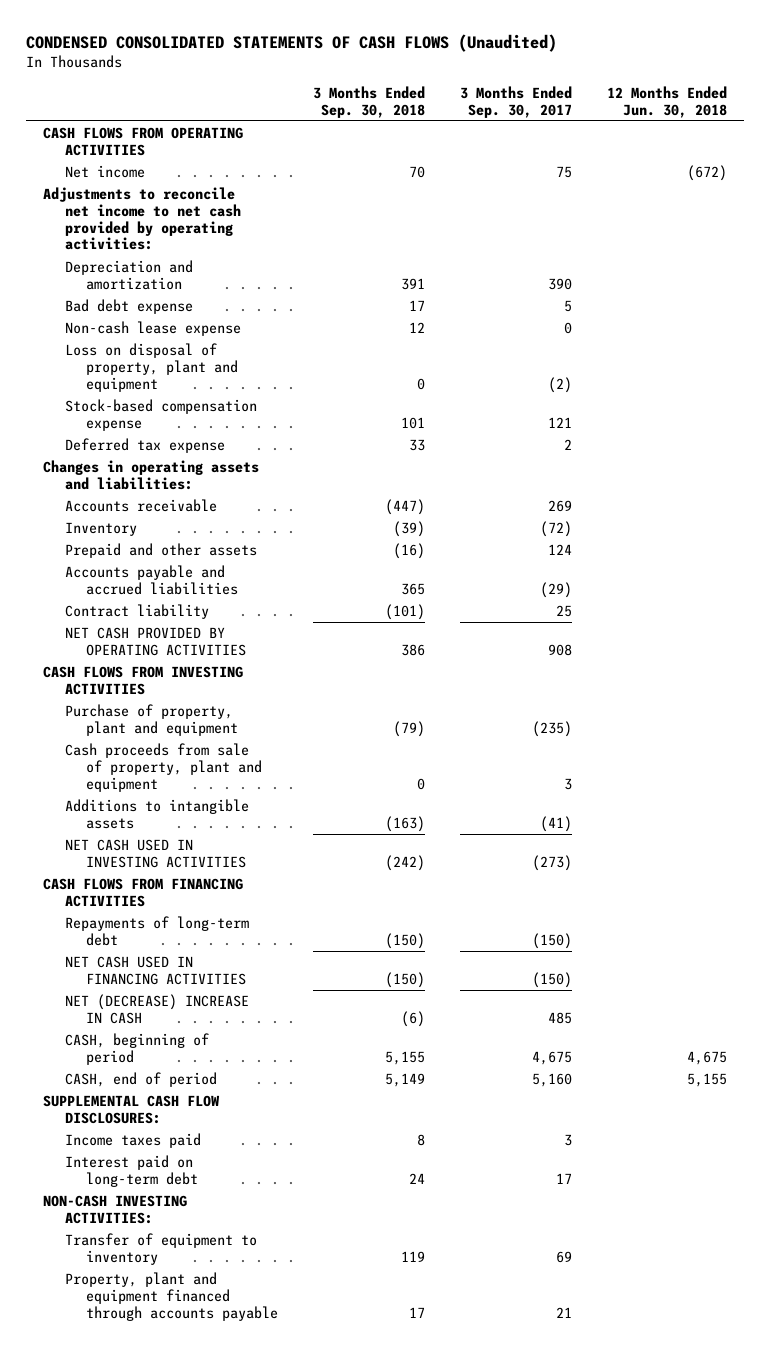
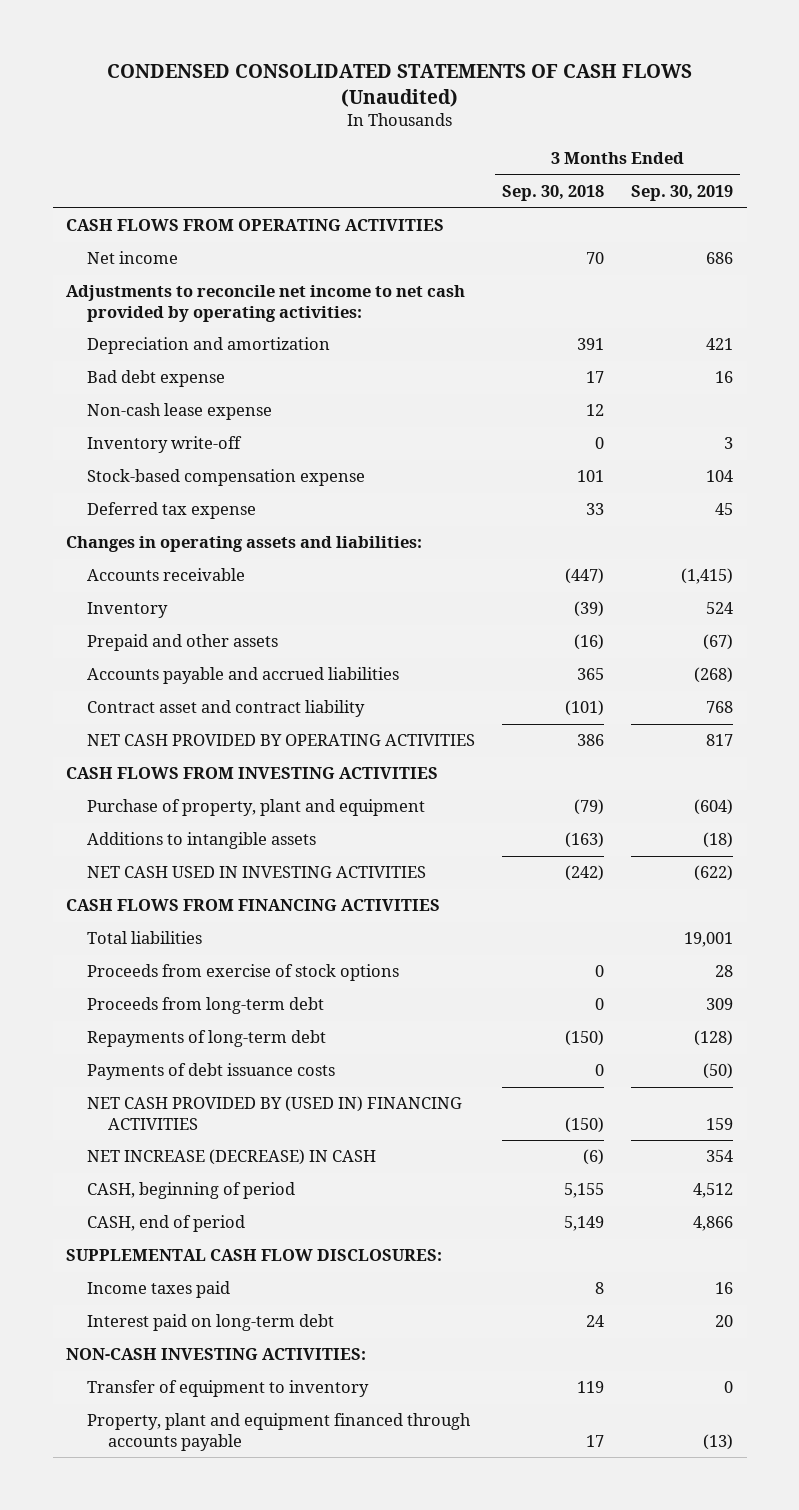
- | 3 Months Ended Sep. 30, 2018 | 3 Months Ended Sep. 30, 2017 | 12 Months Ended Jun. 30, 2018
+ | 3 Months Ended Sep. 30, 2018 | 3 Months Ended Sep. 30, 2019
- Loss on disposal of property, plant and equipment | 0 | (2) |
+ Inventory write-off | 0 | 3
- Contract liability | (101) | 25 |
+ Contract asset and contract liability | (101) | 768
- Cash proceeds from sale of property, plant and equipment | 0 | 3 |
+ Total liabilities | | 19,001
+ Proceeds from exercise of stock options | 0 | 28
+ Proceeds from long-term debt | 0 | 309
- NET CASH USED IN FINANCING ACTIVITIES | (150) | (150) |
- NET (DECREASE) INCREASE IN CASH | (6) | 485 |
+ Payments of debt issuance costs | 0 | (50)
+ NET CASH PROVIDED BY (USED IN) FINANCING ACTIVITIES | (150) | 159
+ NET INCREASE (DECREASE) IN CASH | (6) | 354

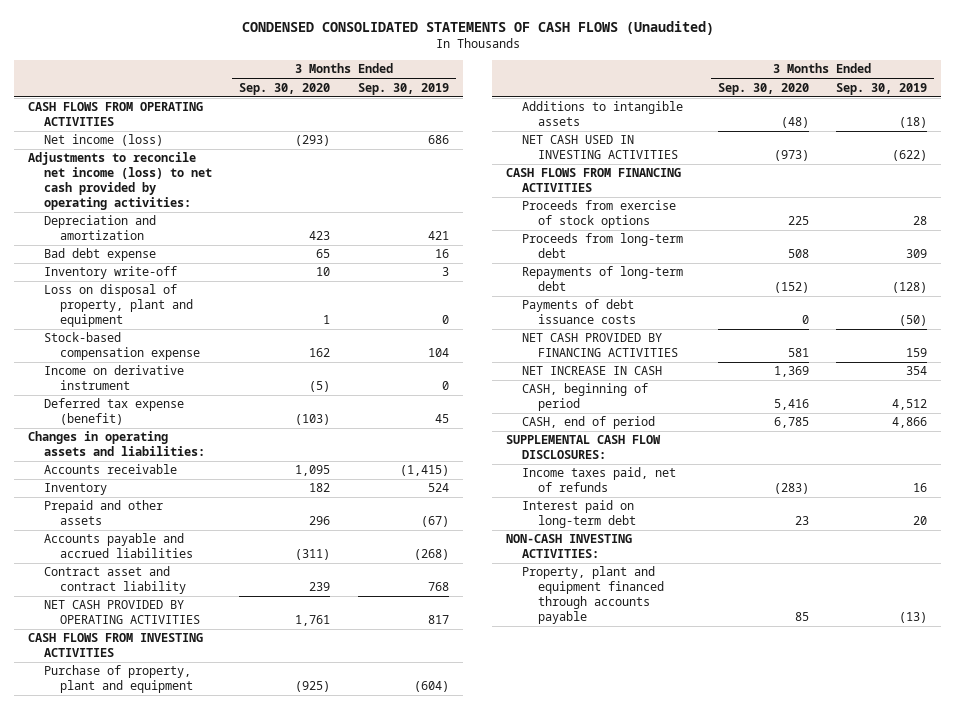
- | 3 Months Ended Sep. 30, 2018 | 3 Months Ended Sep. 30, 2019
+ | 3 Months Ended Sep. 30, 2020 | 3 Months Ended Sep. 30, 2019
- Net income | 70 | 686
- Adjustments to reconcile net income to net cash provided by operating activities:
+ Net income (loss) | (293) | 686
+ Adjustments to reconcile net income (loss) to net cash provided by operating activities:
- Non-cash lease expense | 12 |
+ Loss on disposal of property, plant and equipment | 1 | 0
- Deferred tax expense | 33 | 45
+ Income on derivative instrument | (5) | 0
+ Deferred tax expense (benefit) | (103) | 45
- Total liabilities | | 19,001
- NET CASH PROVIDED BY (USED IN) FINANCING ACTIVITIES | (150) | 159
- NET INCREASE (DECREASE) IN CASH | (6) | 354
+ NET CASH PROVIDED BY FINANCING ACTIVITIES | 581 | 159
+ NET INCREASE IN CASH | 1,369 | 354
- Income taxes paid | 8 | 16
+ Income taxes paid, net of refunds | (283) | 16
- Transfer of equipment to inventory | 119 | 0

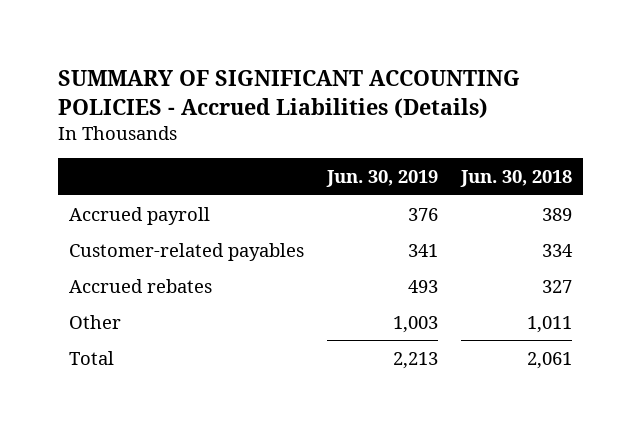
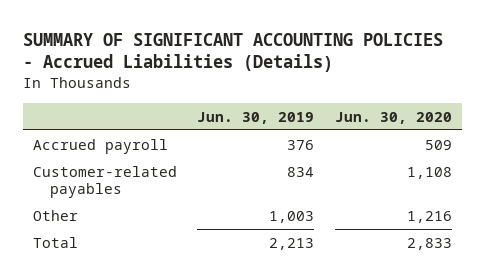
- | Jun. 30, 2019 | Jun. 30, 2018
+ | Jun. 30, 2019 | Jun. 30, 2020
- Customer-related payables | 341 | 334
- Accrued rebates | 493 | 327
+ Customer-related payables | 834 | 1,108

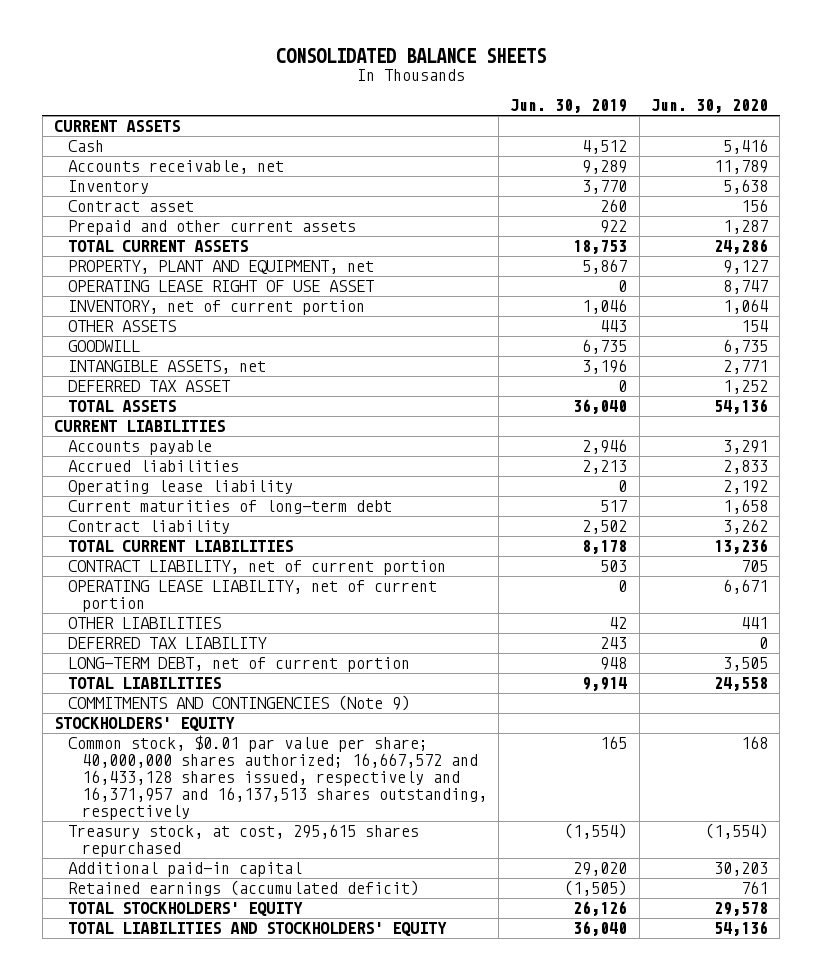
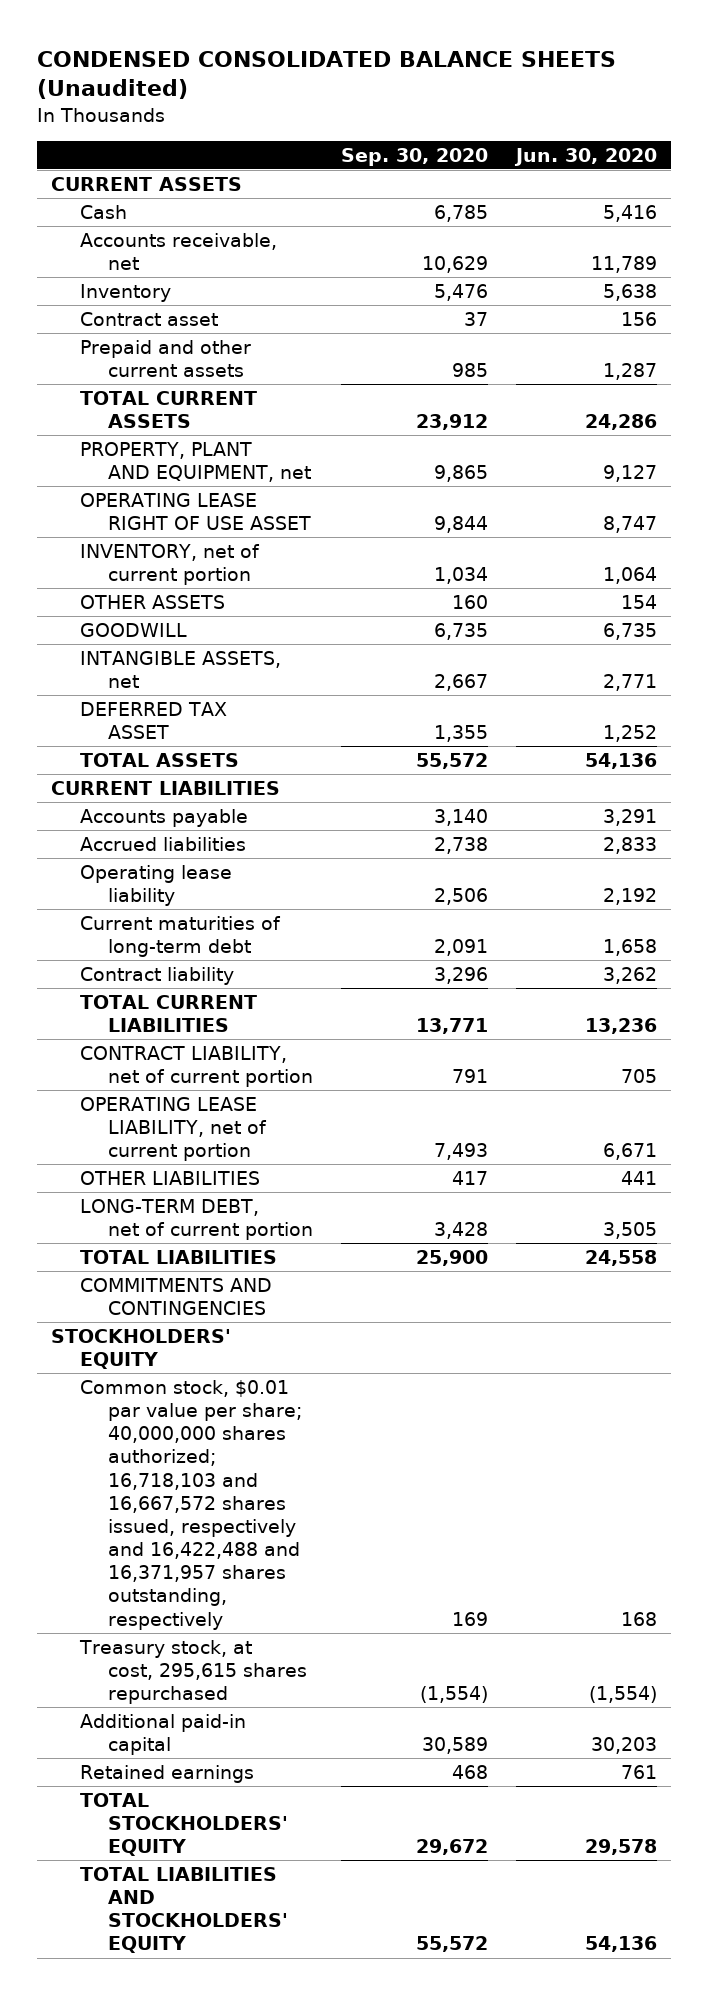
- CONSOLIDATED BALANCE SHEETS
+ CONDENSED CONSOLIDATED BALANCE SHEETS (Unaudited)
- | Jun. 30, 2019 | Jun. 30, 2020
+ | Sep. 30, 2020 | Jun. 30, 2020
- DEFERRED TAX LIABILITY | 243 | 0
- COMMITMENTS AND CONTINGENCIES (Note 9)
+ COMMITMENTS AND CONTINGENCIES
- Common stock, $0.01 par value per share; 40,000,000 shares authorized; 16,667,572 and 16,433,128 shares issued, respectively and 16,371,957 and 16,137,513 shares outstanding, respectively | 165 | 168
+ Common stock, $0.01 par value per share; 40,000,000 shares authorized; 16,718,103 and 16,667,572 shares issued, respectively and 16,422,488 and 16,371,957 shares outstanding, respectively | 169 | 168
- Retained earnings (accumulated deficit) | (1,505) | 761
+ Retained earnings | 468 | 761

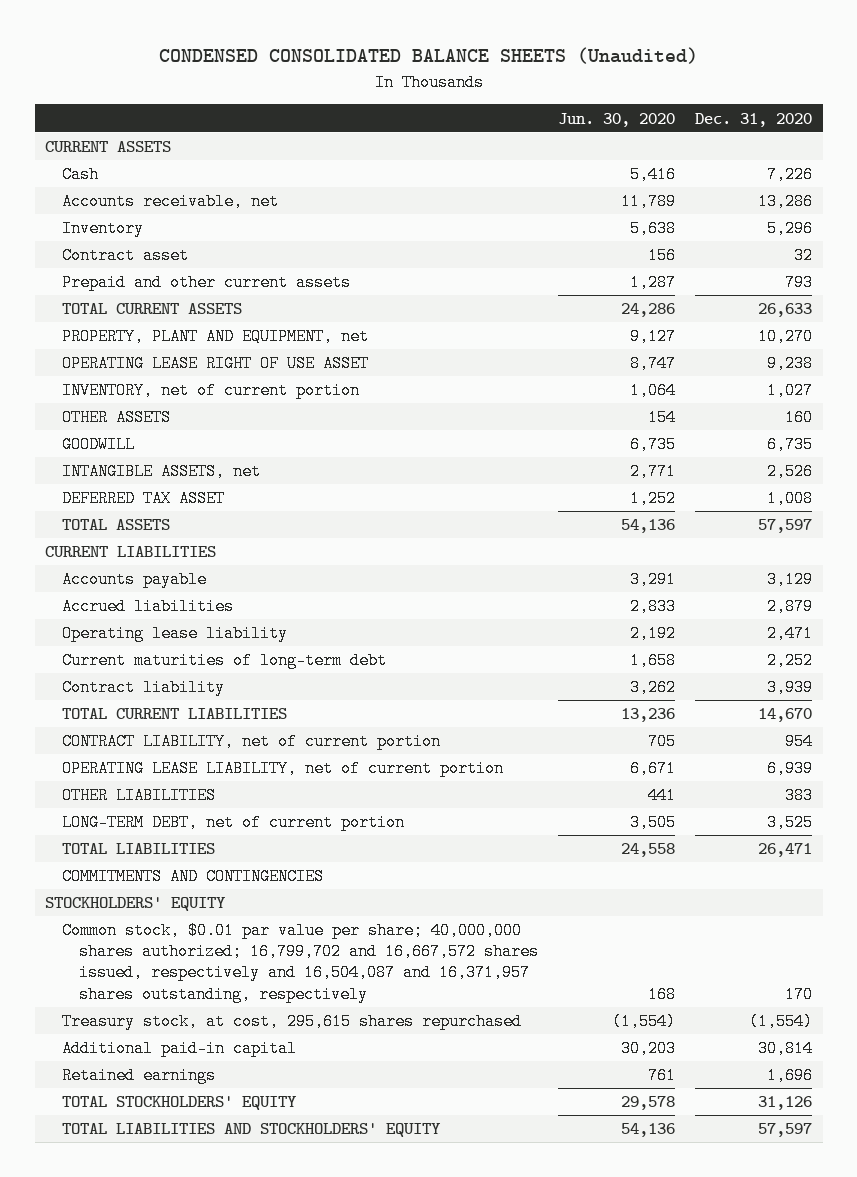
- | Sep. 30, 2020 | Jun. 30, 2020
+ | Jun. 30, 2020 | Dec. 31, 2020
- Common stock, $0.01 par value per share; 40,000,000 shares authorized; 16,718,103 and 16,667,572 shares issued, respectively and 16,422,488 and 16,371,957 shares outstanding, respectively | 169 | 168
+ Common stock, $0.01 par value per share; 40,000,000 shares authorized; 16,799,702 and 16,667,572 shares issued, respectively and 16,504,087 and 16,371,957 shares outstanding, respectively | 168 | 170

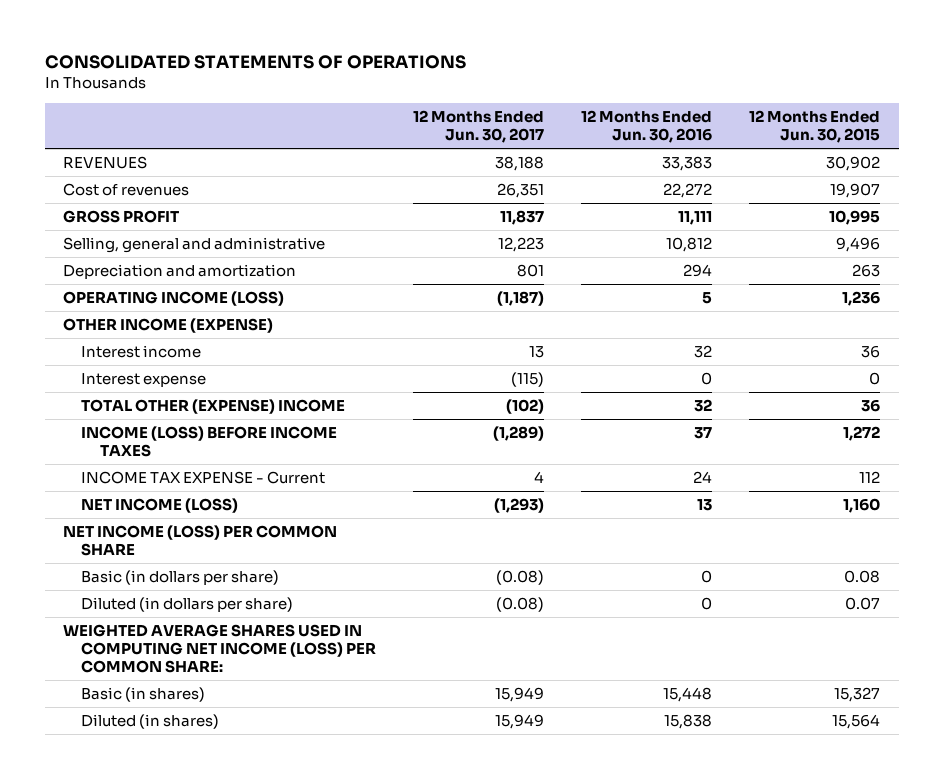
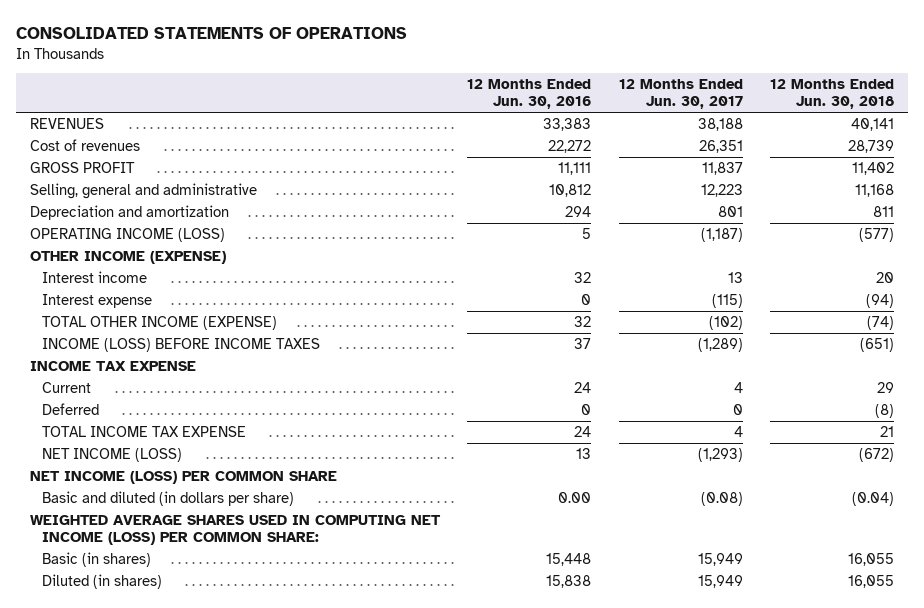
- | 12 Months Ended Jun. 30, 2017 | 12 Months Ended Jun. 30, 2016 | 12 Months Ended Jun. 30, 2015
+ | 12 Months Ended Jun. 30, 2016 | 12 Months Ended Jun. 30, 2017 | 12 Months Ended Jun. 30, 2018
- TOTAL OTHER (EXPENSE) INCOME | (102) | 32 | 36
+ TOTAL OTHER INCOME (EXPENSE) | 32 | (102) | (74)
- INCOME TAX EXPENSE - Current | 4 | 24 | 112
+ INCOME TAX EXPENSE
+ Current | 24 | 4 | 29
+ Deferred | 0 | 0 | (8)
+ TOTAL INCOME TAX EXPENSE | 24 | 4 | 21
- Basic (in dollars per share) | (0.08) | 0 | 0.08
- Diluted (in dollars per share) | (0.08) | 0 | 0.07
+ Basic and diluted (in dollars per share) | 0.00 | (0.08) | (0.04)

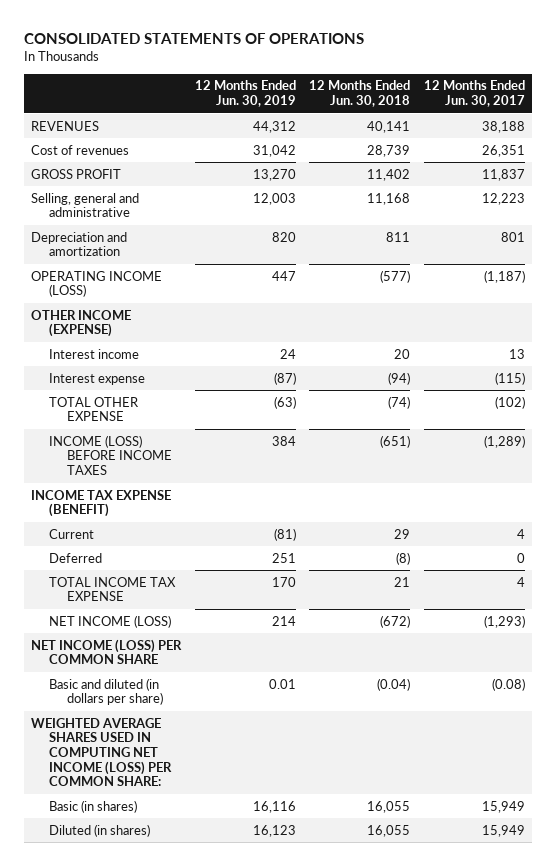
- | 12 Months Ended Jun. 30, 2016 | 12 Months Ended Jun. 30, 2017 | 12 Months Ended Jun. 30, 2018
+ | 12 Months Ended Jun. 30, 2019 | 12 Months Ended Jun. 30, 2018 | 12 Months Ended Jun. 30, 2017
- TOTAL OTHER INCOME (EXPENSE) | 32 | (102) | (74)
+ TOTAL OTHER EXPENSE | (63) | (74) | (102)
- INCOME TAX EXPENSE
+ INCOME TAX EXPENSE (BENEFIT)

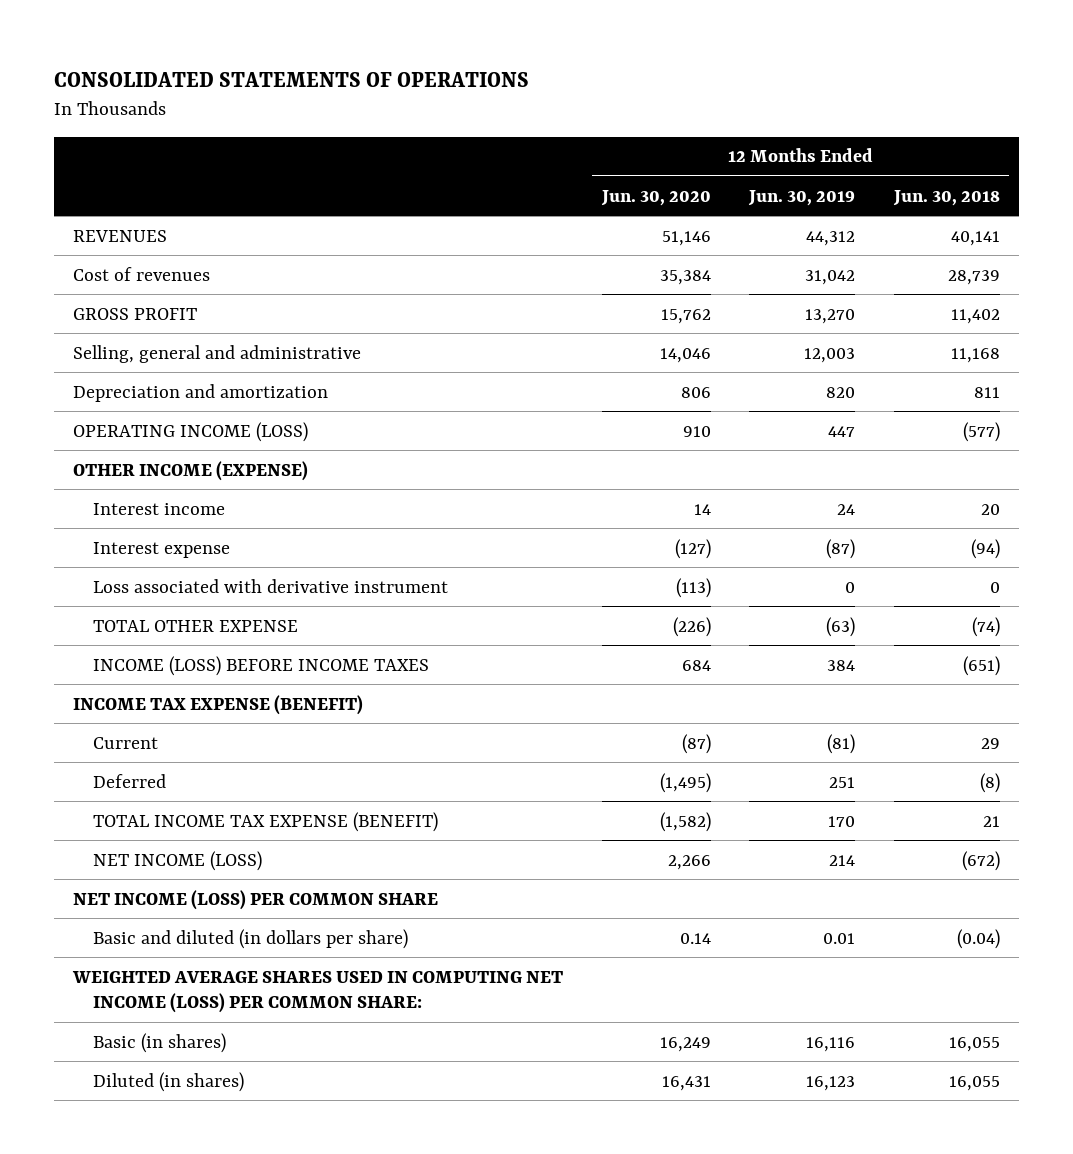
- | 12 Months Ended Jun. 30, 2019 | 12 Months Ended Jun. 30, 2018 | 12 Months Ended Jun. 30, 2017
+ | 12 Months Ended Jun. 30, 2020 | 12 Months Ended Jun. 30, 2019 | 12 Months Ended Jun. 30, 2018
+ Loss associated with derivative instrument | (113) | 0 | 0
- TOTAL INCOME TAX EXPENSE | 170 | 21 | 4
+ TOTAL INCOME TAX EXPENSE (BENEFIT) | (1,582) | 170 | 21

